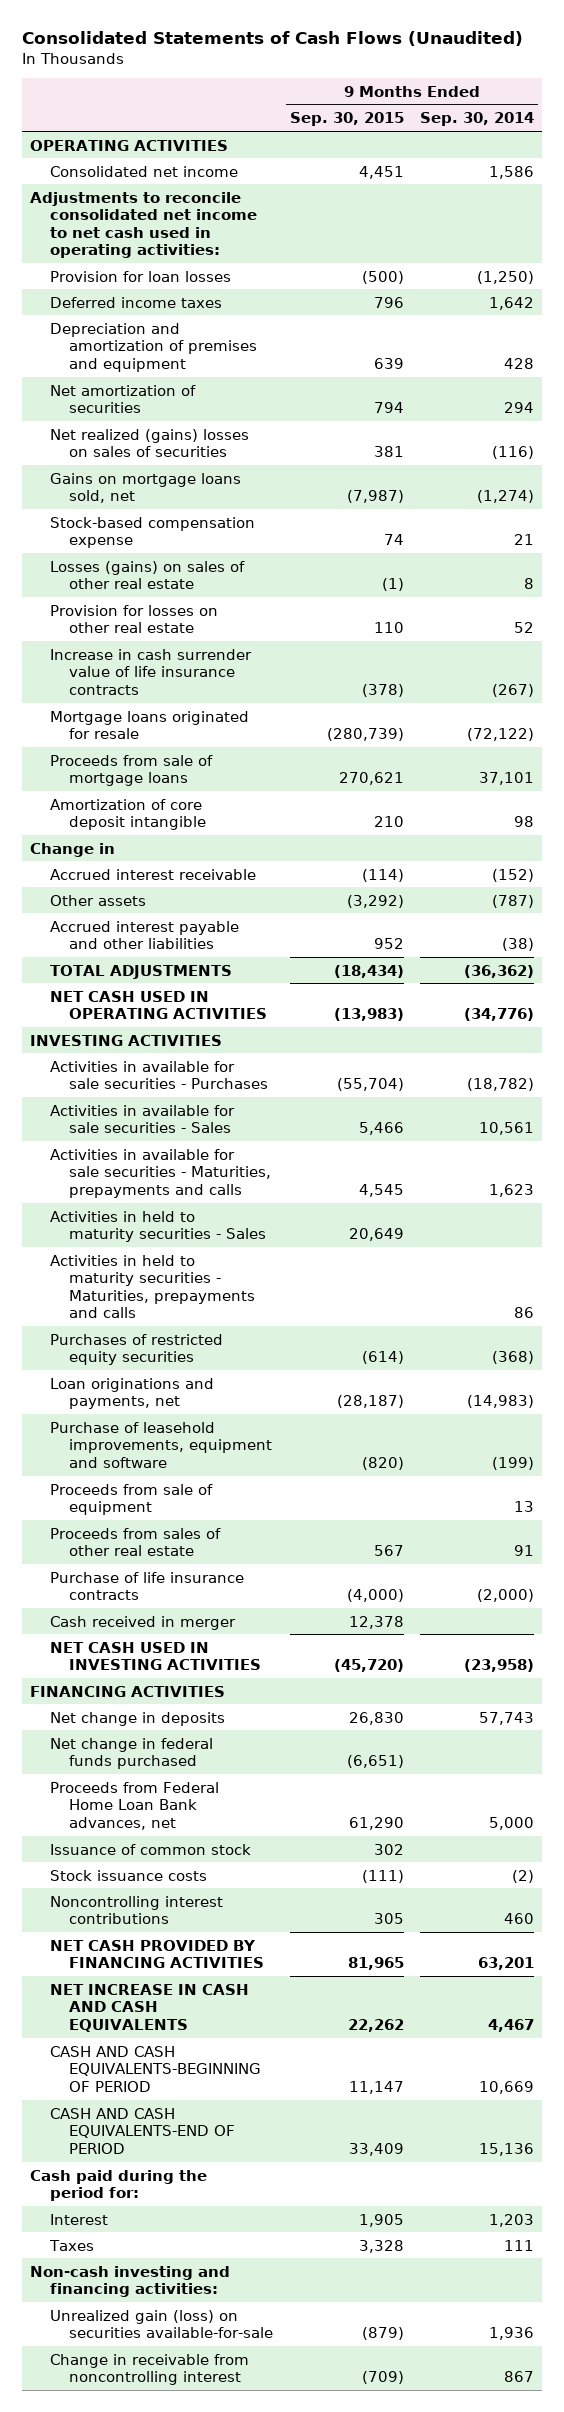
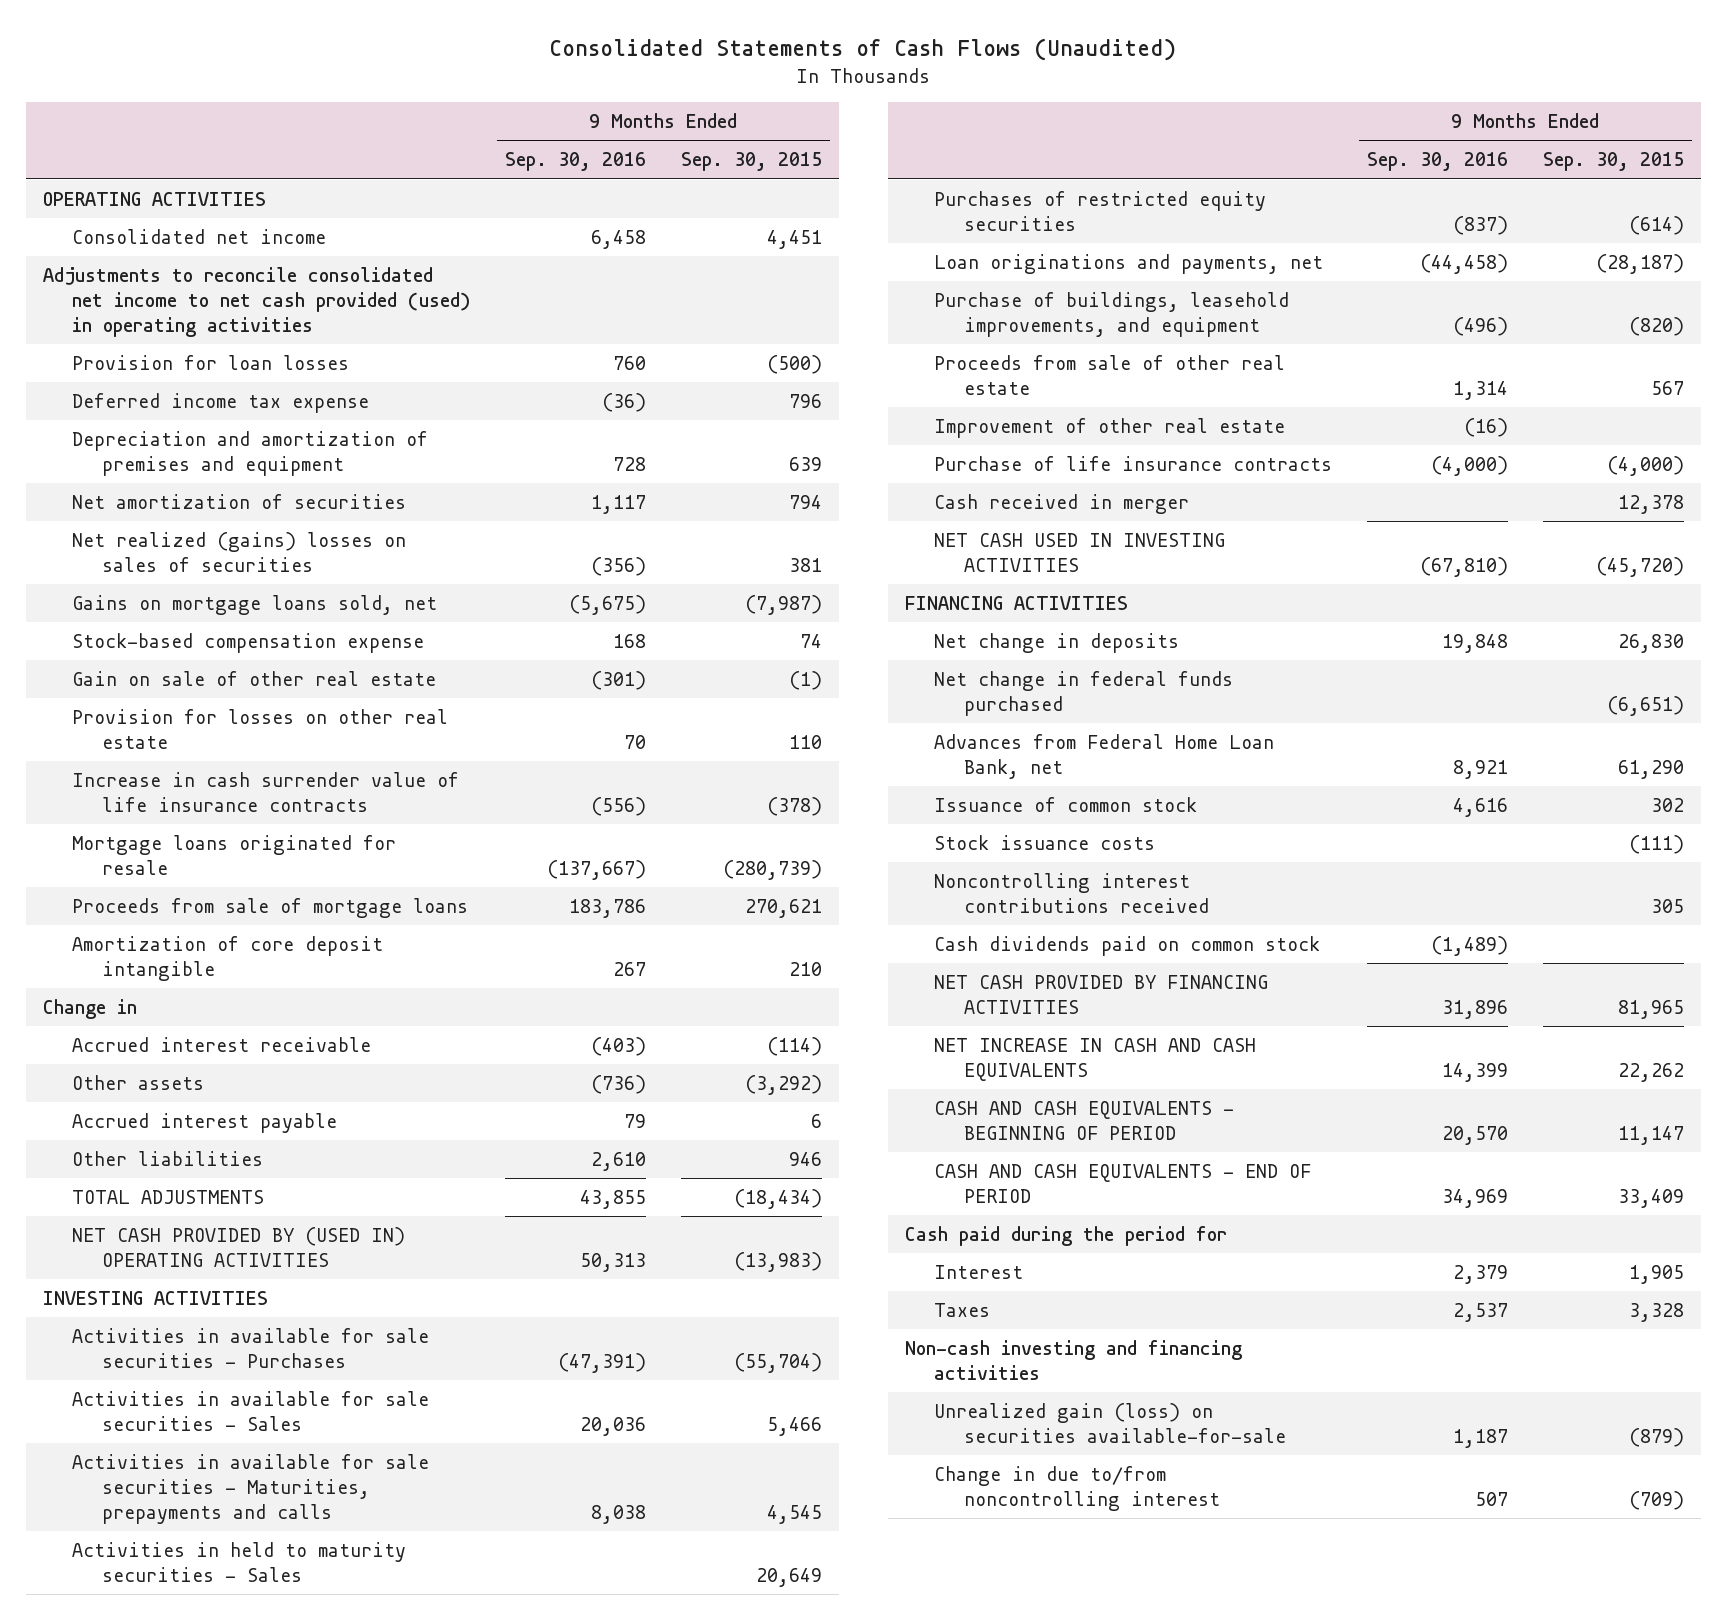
- | 9 Months Ended Sep. 30, 2015 | 9 Months Ended Sep. 30, 2014
+ | 9 Months Ended Sep. 30, 2016 | 9 Months Ended Sep. 30, 2015
- Adjustments to reconcile consolidated net income to net cash used in operating activities:
+ Adjustments to reconcile consolidated net income to net cash provided (used) in operating activities
- Deferred income taxes | 796 | 1,642
+ Deferred income tax expense | (36) | 796
- Losses (gains) on sales of other real estate | (1) | 8
+ Gain on sale of other real estate | (301) | (1)
- Accrued interest payable and other liabilities | 952 | (38)
+ Accrued interest payable | 79 | 6
+ Other liabilities | 2,610 | 946
- NET CASH USED IN OPERATING ACTIVITIES | (13,983) | (34,776)
+ NET CASH PROVIDED BY (USED IN) OPERATING ACTIVITIES | 50,313 | (13,983)
- Activities in held to maturity securities - Maturities, prepayments and calls | | 86
- Purchase of leasehold improvements, equipment and software | (820) | (199)
- Proceeds from sale of equipment | | 13
- Proceeds from sales of other real estate | 567 | 91
+ Purchase of buildings, leasehold improvements, and equipment | (496) | (820)
+ Proceeds from sale of other real estate | 1,314 | 567
+ Improvement of other real estate | (16) |
- Proceeds from Federal Home Loan Bank advances, net | 61,290 | 5,000
+ Advances from Federal Home Loan Bank, net | 8,921 | 61,290
- Noncontrolling interest contributions | 305 | 460
+ Noncontrolling interest contributions received | | 305
+ Cash dividends paid on common stock | (1,489) |
- CASH AND CASH EQUIVALENTS-BEGINNING OF PERIOD | 11,147 | 10,669
- CASH AND CASH EQUIVALENTS-END OF PERIOD | 33,409 | 15,136
- Cash paid during the period for:
+ CASH AND CASH EQUIVALENTS - BEGINNING OF PERIOD | 20,570 | 11,147
+ CASH AND CASH EQUIVALENTS - END OF PERIOD | 34,969 | 33,409
+ Cash paid during the period for
- Non-cash investing and financing activities:
+ Non-cash investing and financing activities
- Change in receivable from noncontrolling interest | (709) | 867
+ Change in due to/from noncontrolling interest | 507 | (709)

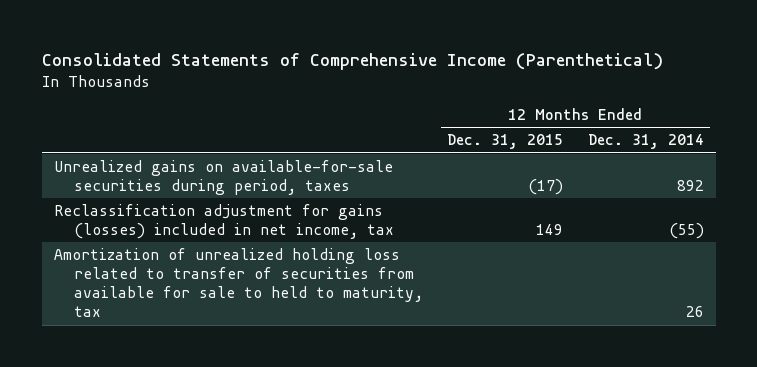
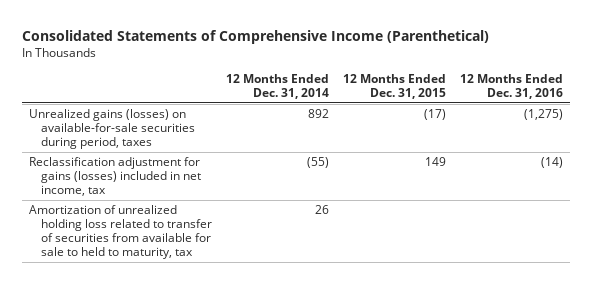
- | 12 Months Ended Dec. 31, 2015 | 12 Months Ended Dec. 31, 2014
+ | 12 Months Ended Dec. 31, 2014 | 12 Months Ended Dec. 31, 2015 | 12 Months Ended Dec. 31, 2016
- Unrealized gains on available-for-sale securities during period, taxes | (17) | 892
+ Unrealized gains (losses) on available-for-sale securities during period, taxes | 892 | (17) | (1,275)

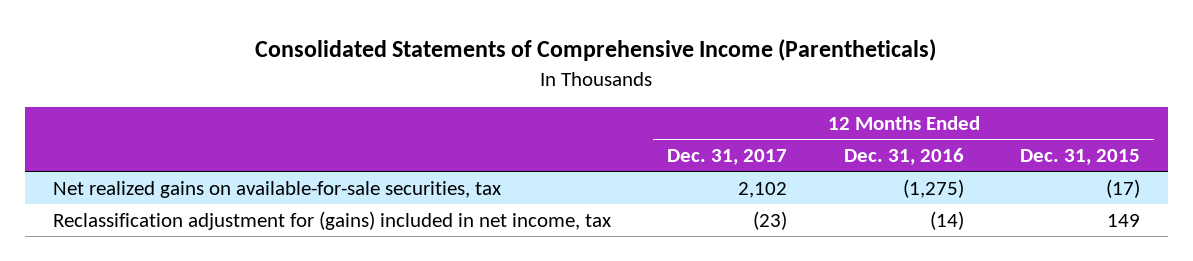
- Consolidated Statements of Comprehensive Income (Parenthetical)
+ Consolidated Statements of Comprehensive Income (Parentheticals)
- | 12 Months Ended Dec. 31, 2014 | 12 Months Ended Dec. 31, 2015 | 12 Months Ended Dec. 31, 2016
+ | 12 Months Ended Dec. 31, 2017 | 12 Months Ended Dec. 31, 2016 | 12 Months Ended Dec. 31, 2015
- Unrealized gains (losses) on available-for-sale securities during period, taxes | 892 | (17) | (1,275)
- Reclassification adjustment for gains (losses) included in net income, tax | (55) | 149 | (14)
- Amortization of unrealized holding loss related to transfer of securities from available for sale to held to maturity, tax | 26 | |
+ Net realized gains on available-for-sale securities, tax | 2,102 | (1,275) | (17)
+ Reclassification adjustment for (gains) included in net income, tax | (23) | (14) | 149

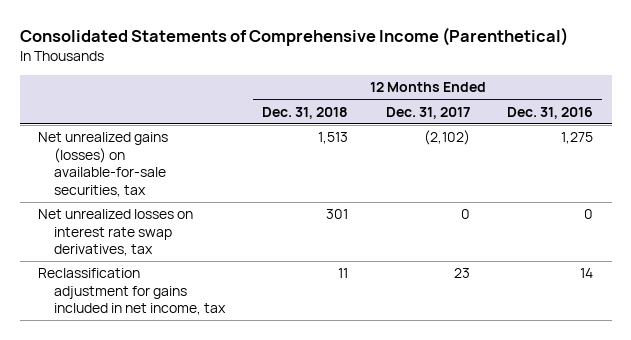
- Consolidated Statements of Comprehensive Income (Parentheticals)
+ Consolidated Statements of Comprehensive Income (Parenthetical)
- | 12 Months Ended Dec. 31, 2017 | 12 Months Ended Dec. 31, 2016 | 12 Months Ended Dec. 31, 2015
+ | 12 Months Ended Dec. 31, 2018 | 12 Months Ended Dec. 31, 2017 | 12 Months Ended Dec. 31, 2016
- Net realized gains on available-for-sale securities, tax | 2,102 | (1,275) | (17)
- Reclassification adjustment for (gains) included in net income, tax | (23) | (14) | 149
+ Net unrealized gains (losses) on available-for-sale securities, tax | 1,513 | (2,102) | 1,275
+ Net unrealized losses on interest rate swap derivatives, tax | 301 | 0 | 0
+ Reclassification adjustment for gains included in net income, tax | 11 | 23 | 14

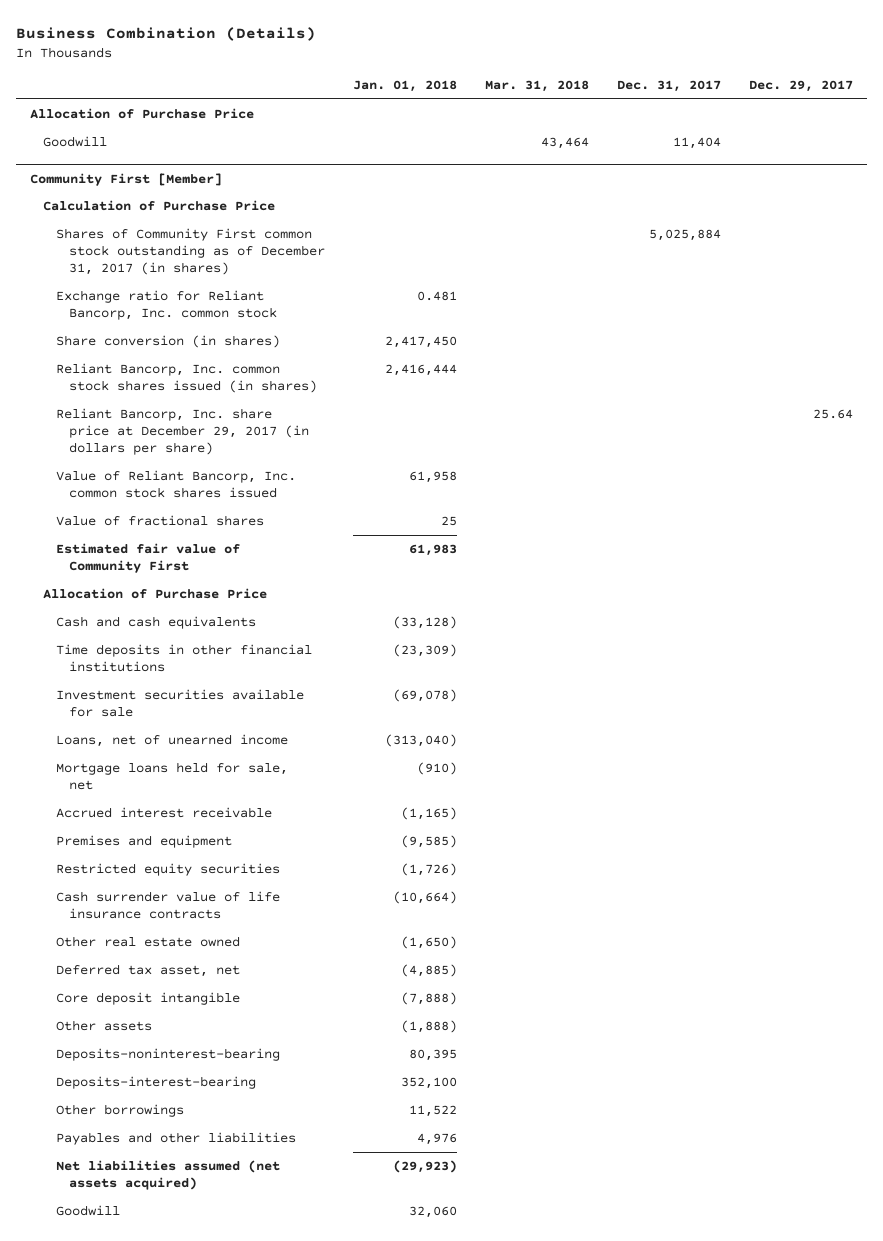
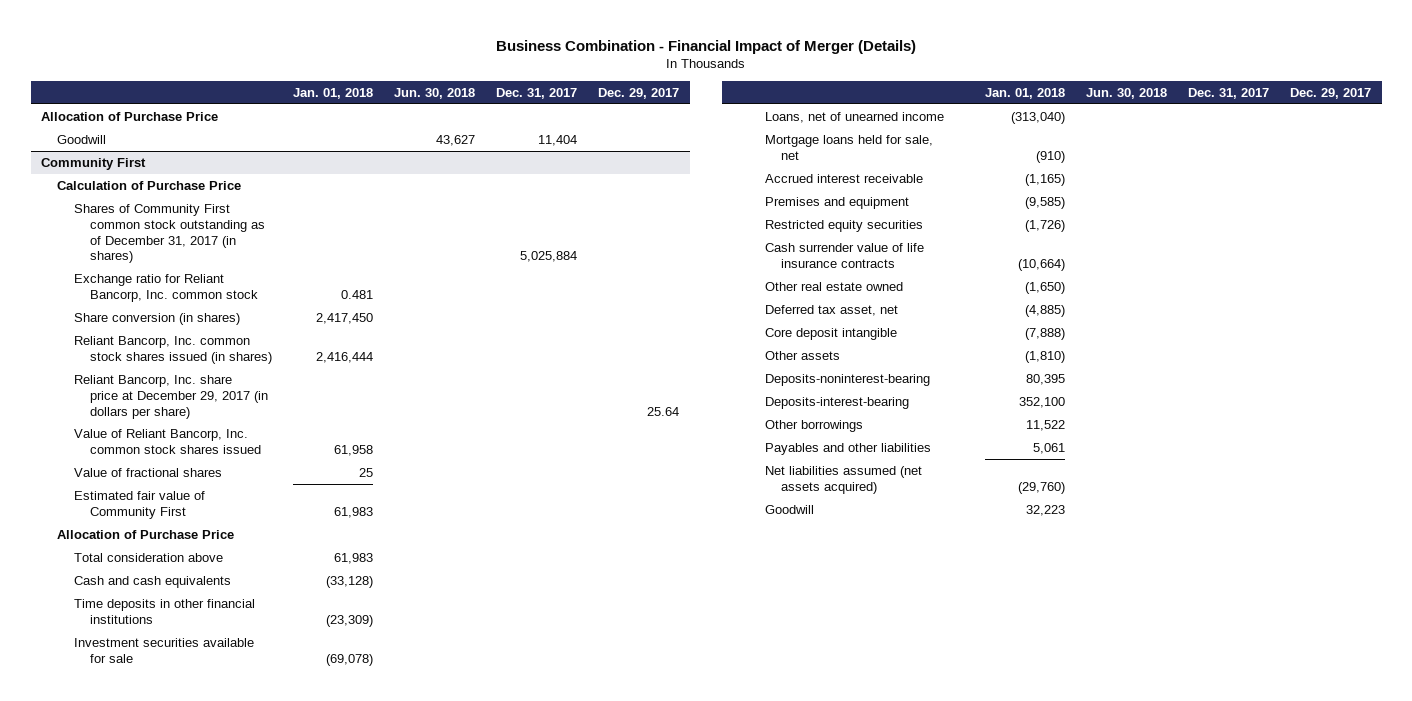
- Business Combination (Details)
+ Business Combination - Financial Impact of Merger (Details)
- | Jan. 01, 2018 | Mar. 31, 2018 | Dec. 31, 2017 | Dec. 29, 2017
+ | Jan. 01, 2018 | Jun. 30, 2018 | Dec. 31, 2017 | Dec. 29, 2017
- Community First [Member]
+ Community First
+ Total consideration above | 61,983 | | |
- Other assets | (1,888) | | |
+ Other assets | (1,810) | | |
- Payables and other liabilities | 4,976 | | |
- Net liabilities assumed (net assets acquired) | (29,923) | | |
- Goodwill | 32,060 | | |
+ Payables and other liabilities | 5,061 | | |
+ Net liabilities assumed (net assets acquired) | (29,760) | | |
+ Goodwill | 32,223 | | |

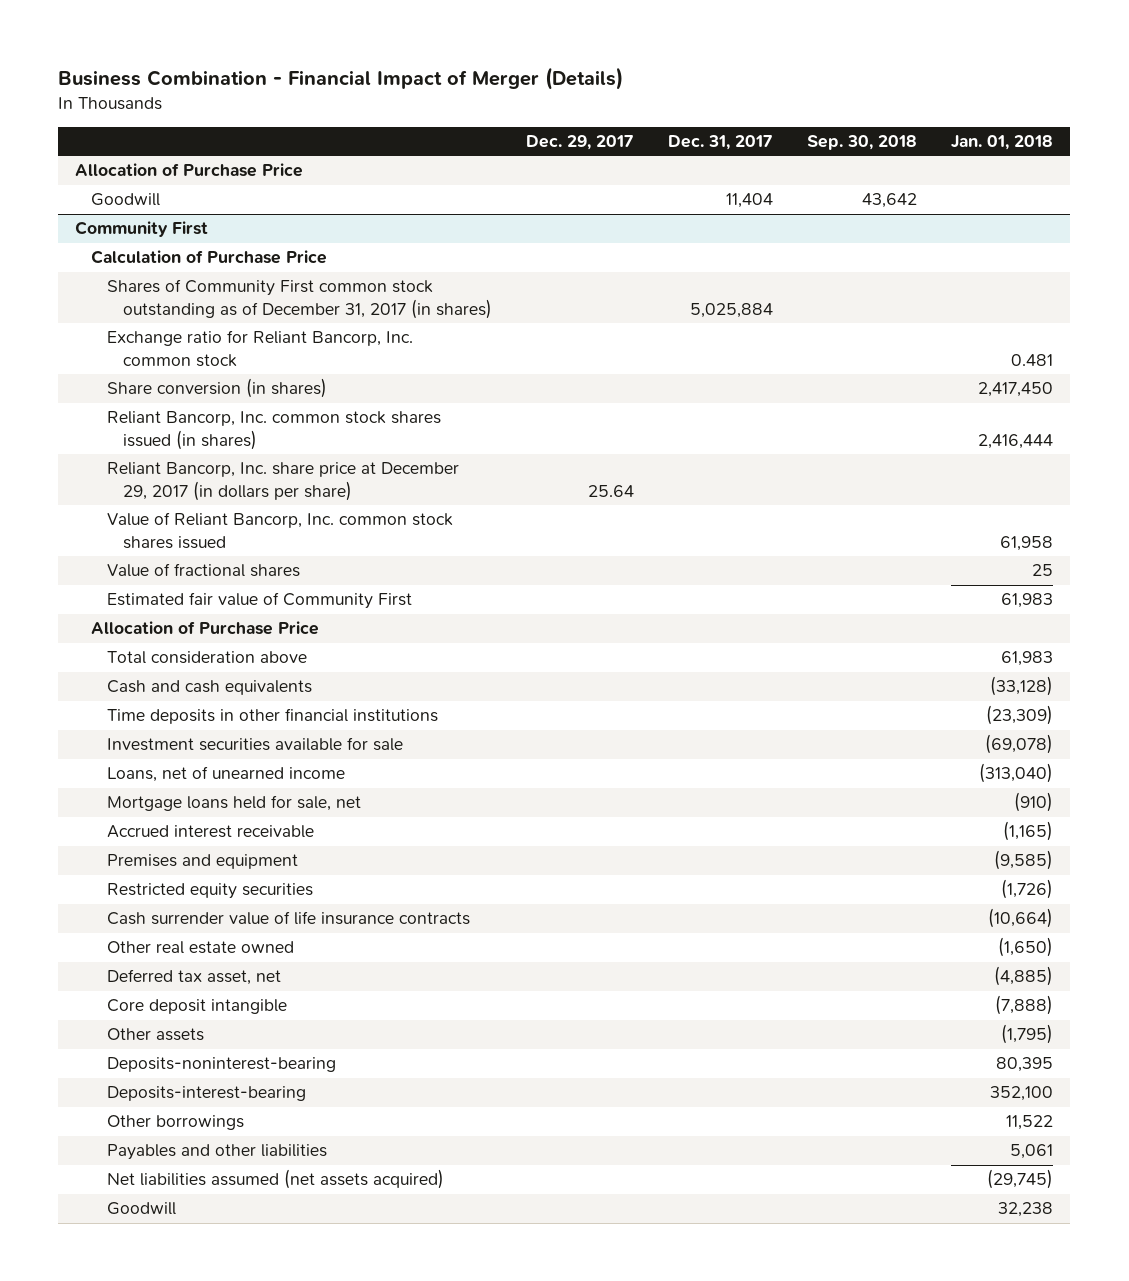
- | Jan. 01, 2018 | Jun. 30, 2018 | Dec. 31, 2017 | Dec. 29, 2017
+ | Dec. 29, 2017 | Dec. 31, 2017 | Sep. 30, 2018 | Jan. 01, 2018
@ Community First
- Other assets | (1,810) | | |
+ Other assets | | | | (1,795)
- Net liabilities assumed (net assets acquired) | (29,760) | | |
- Goodwill | 32,223 | | |
+ Net liabilities assumed (net assets acquired) | | | | (29,745)
+ Goodwill | | | | 32,238

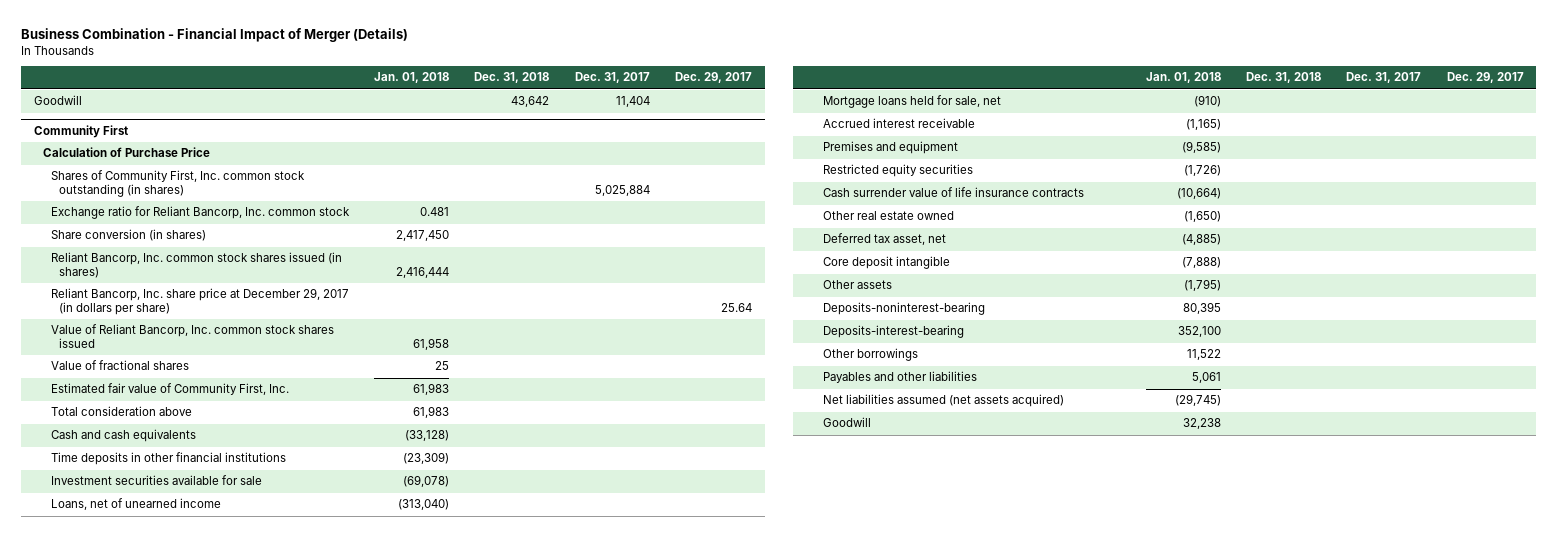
- | Dec. 29, 2017 | Dec. 31, 2017 | Sep. 30, 2018 | Jan. 01, 2018
+ | Jan. 01, 2018 | Dec. 31, 2018 | Dec. 31, 2017 | Dec. 29, 2017
- Allocation of Purchase Price
@ Community First
- Shares of Community First common stock outstanding as of December 31, 2017 (in shares) | | 5,025,884 | |
+ Shares of Community First, Inc. common stock outstanding (in shares) | | | 5,025,884 |
- Estimated fair value of Community First | | | | 61,983
- Allocation of Purchase Price
+ Estimated fair value of Community First, Inc. | 61,983 | | |

